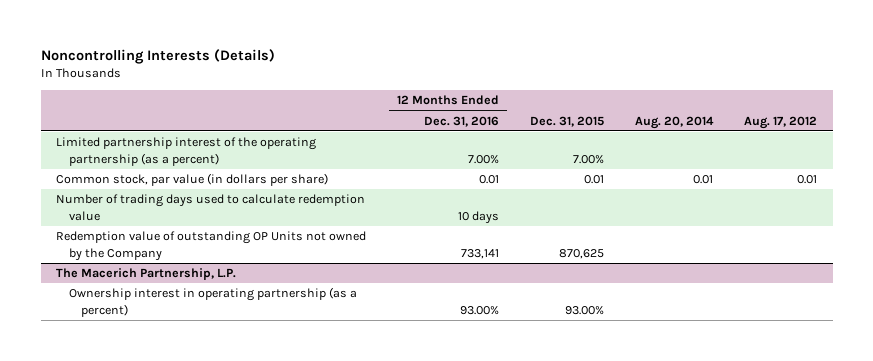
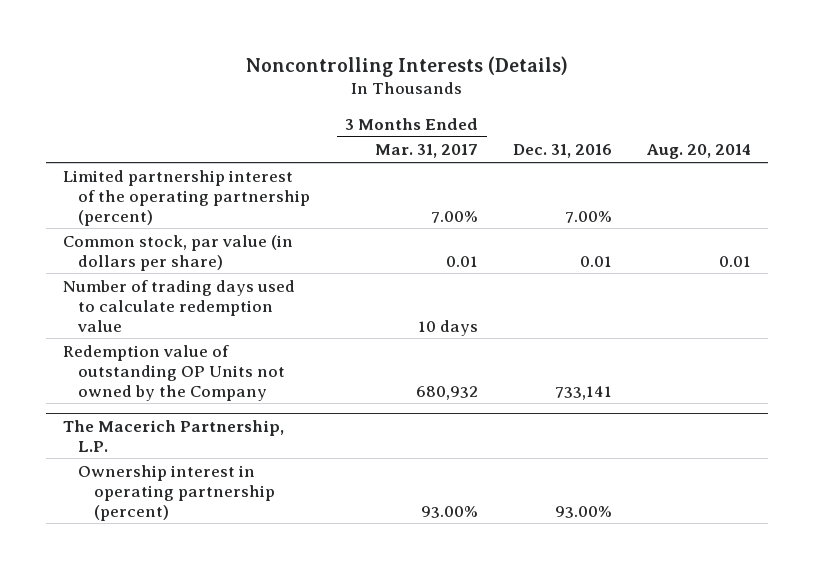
- | 12 Months Ended Dec. 31, 2016 | Dec. 31, 2015 | Aug. 20, 2014 | Aug. 17, 2012
+ | 3 Months Ended Mar. 31, 2017 | Dec. 31, 2016 | Aug. 20, 2014
- Limited partnership interest of the operating partnership (as a percent) | 7.00% | 7.00% | |
+ Limited partnership interest of the operating partnership (percent) | 7.00% | 7.00% |
@ The Macerich Partnership, L.P.
- Ownership interest in operating partnership (as a percent) | 93.00% | 93.00% | |
+ Ownership interest in operating partnership (percent) | 93.00% | 93.00% |

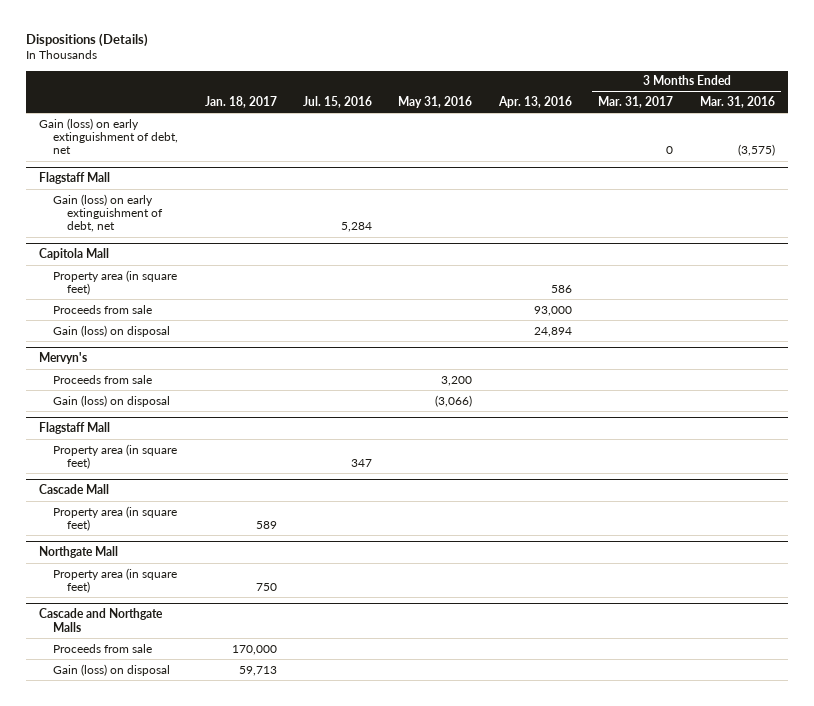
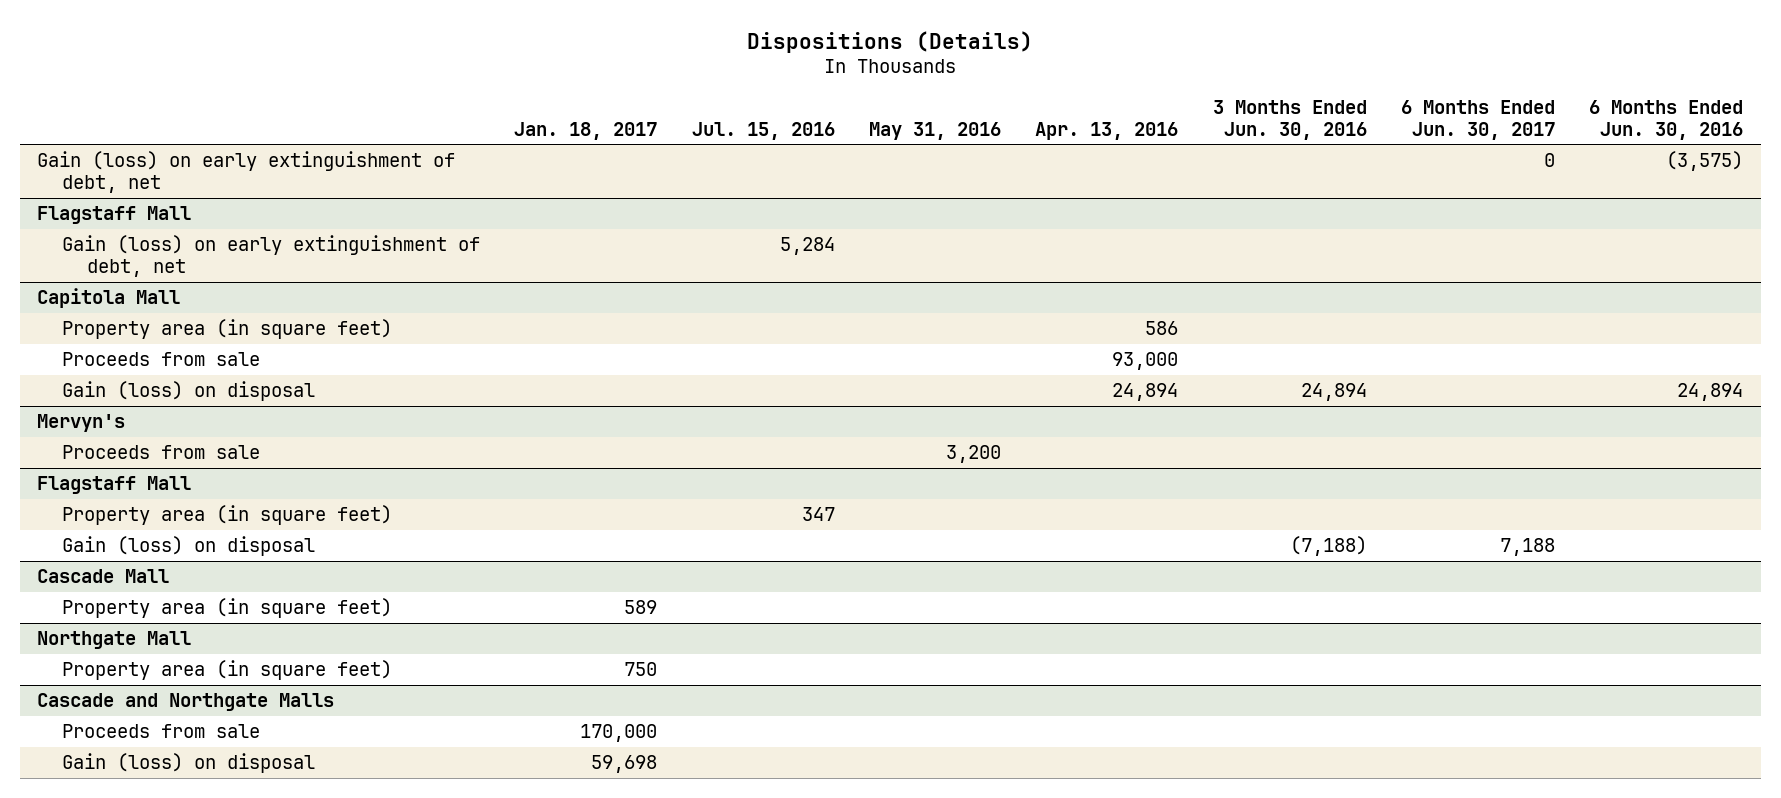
- | Jan. 18, 2017 | Jul. 15, 2016 | May 31, 2016 | Apr. 13, 2016 | 3 Months Ended Mar. 31, 2017 | 3 Months Ended Mar. 31, 2016
+ | Jan. 18, 2017 | Jul. 15, 2016 | May 31, 2016 | Apr. 13, 2016 | 3 Months Ended Jun. 30, 2016 | 6 Months Ended Jun. 30, 2017 | 6 Months Ended Jun. 30, 2016
@ Mervyn's
- Gain (loss) on disposal | | | (3,066) | | |
@ Flagstaff Mall
+ Gain (loss) on disposal | | | | | (7,188) | 7,188 |
@ Cascade and Northgate Malls
- Gain (loss) on disposal | 59,713 | | | | |
+ Gain (loss) on disposal | 59,698 | | | | | |

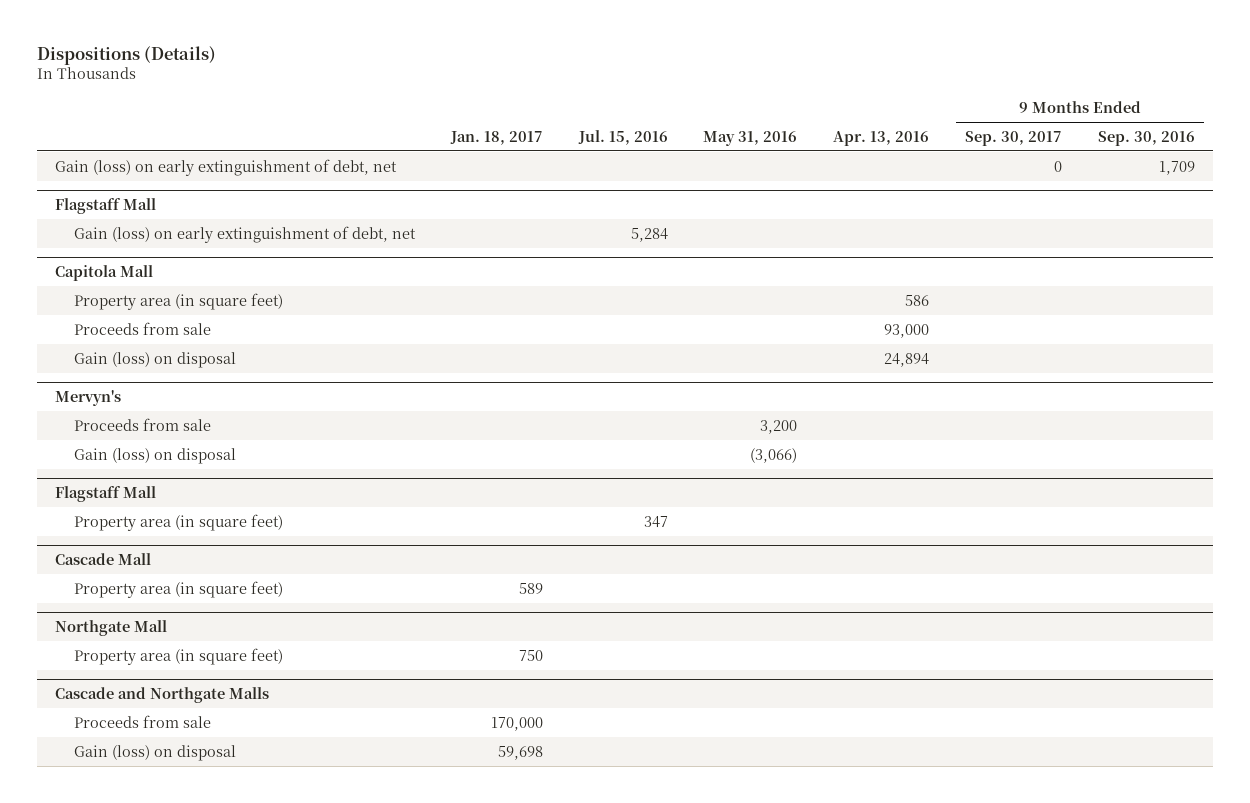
- | Jan. 18, 2017 | Jul. 15, 2016 | May 31, 2016 | Apr. 13, 2016 | 3 Months Ended Jun. 30, 2016 | 6 Months Ended Jun. 30, 2017 | 6 Months Ended Jun. 30, 2016
+ | Jan. 18, 2017 | Jul. 15, 2016 | May 31, 2016 | Apr. 13, 2016 | 9 Months Ended Sep. 30, 2017 | 9 Months Ended Sep. 30, 2016
@ Mervyn's
+ Gain (loss) on disposal | | | (3,066) | | |
@ Flagstaff Mall
- Gain (loss) on disposal | | | | | (7,188) | 7,188 |

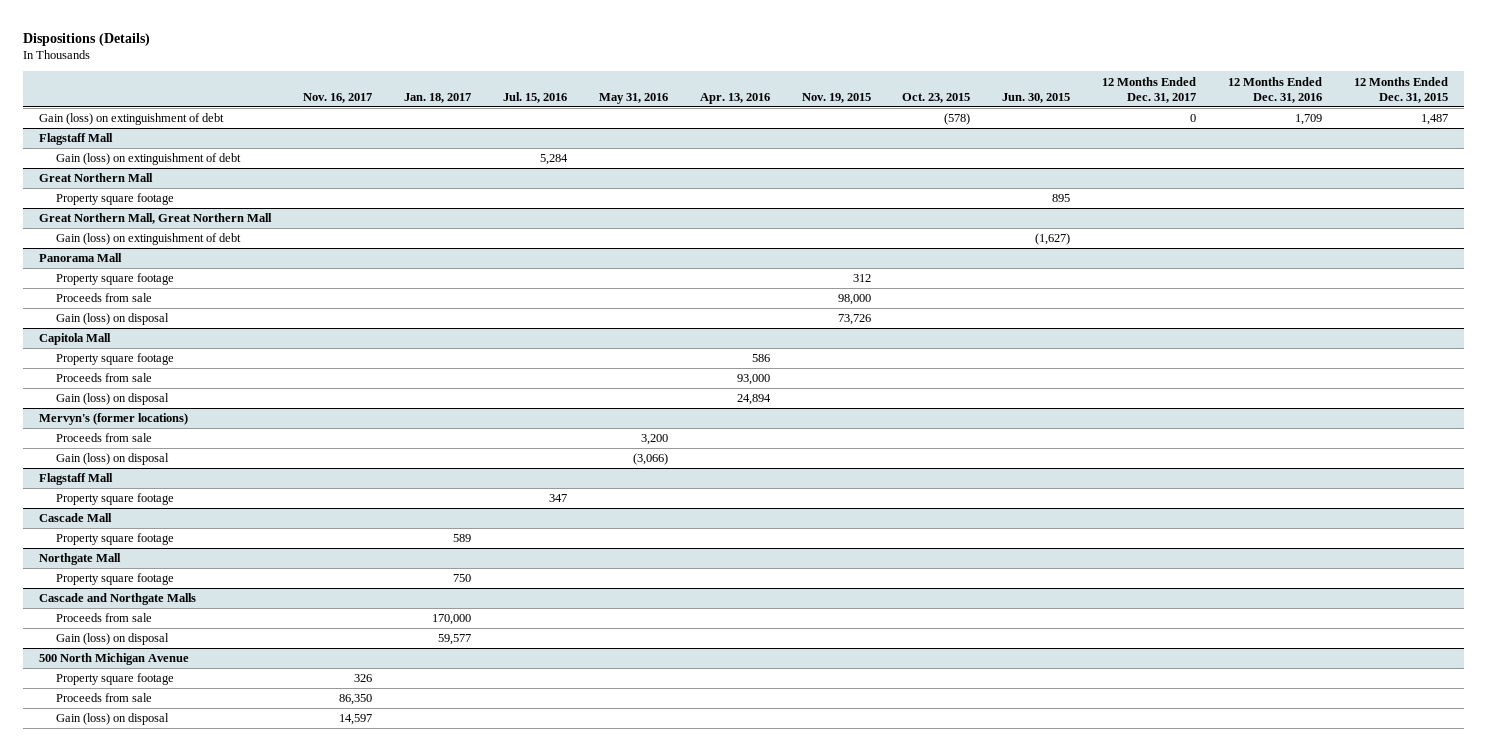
- | Jan. 18, 2017 | Jul. 15, 2016 | May 31, 2016 | Apr. 13, 2016 | 9 Months Ended Sep. 30, 2017 | 9 Months Ended Sep. 30, 2016
+ | Nov. 16, 2017 | Jan. 18, 2017 | Jul. 15, 2016 | May 31, 2016 | Apr. 13, 2016 | Nov. 19, 2015 | Oct. 23, 2015 | Jun. 30, 2015 | 12 Months Ended Dec. 31, 2017 | 12 Months Ended Dec. 31, 2016 | 12 Months Ended Dec. 31, 2015
- Gain (loss) on early extinguishment of debt, net | | | | | 0 | 1,709
+ Gain (loss) on extinguishment of debt | | | | | | | (578) | | 0 | 1,709 | 1,487
@ Flagstaff Mall
- Gain (loss) on early extinguishment of debt, net | | 5,284 | | | |
+ Gain (loss) on extinguishment of debt | | | 5,284 | | | | | | | |
+ Great Northern Mall
+ Property square footage | | | | | | | | 895 | | |
+ Great Northern Mall, Great Northern Mall
+ Gain (loss) on extinguishment of debt | | | | | | | | (1,627) | | |
+ Panorama Mall
+ Property square footage | | | | | | 312 | | | | |
+ Proceeds from sale | | | | | | 98,000 | | | | |
+ Gain (loss) on disposal | | | | | | 73,726 | | | | |
@ Capitola Mall
- Property area (in square feet) | | | | 586 | |
+ Property square footage | | | | | 586 | | | | | |
- Mervyn's
+ Mervyn's (former locations)
@ Flagstaff Mall
- Property area (in square feet) | | 347 | | | |
+ Property square footage | | | 347 | | | | | | | |
@ Cascade Mall
- Property area (in square feet) | 589 | | | | |
+ Property square footage | | 589 | | | | | | | | |
@ Northgate Mall
- Property area (in square feet) | 750 | | | | |
+ Property square footage | | 750 | | | | | | | | |
@ Cascade and Northgate Malls
- Gain (loss) on disposal | 59,698 | | | | |
+ Gain (loss) on disposal | | 59,577 | | | | | | | | |
+ 500 North Michigan Avenue
+ Property square footage | 326 | | | | | | | | | |
+ Proceeds from sale | 86,350 | | | | | | | | | |
+ Gain (loss) on disposal | 14,597 | | | | | | | | | |

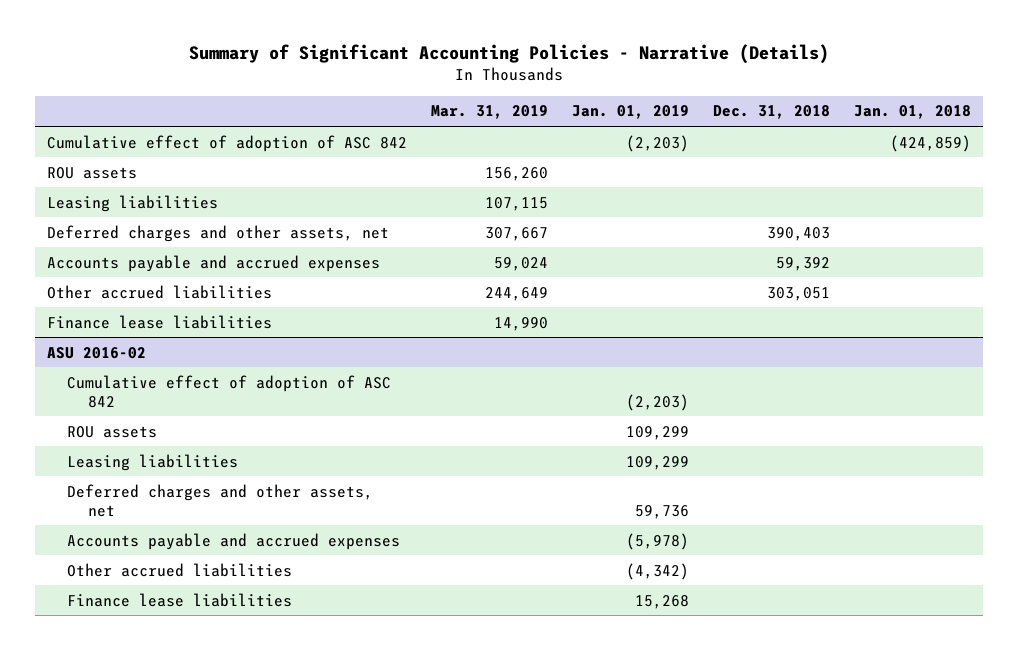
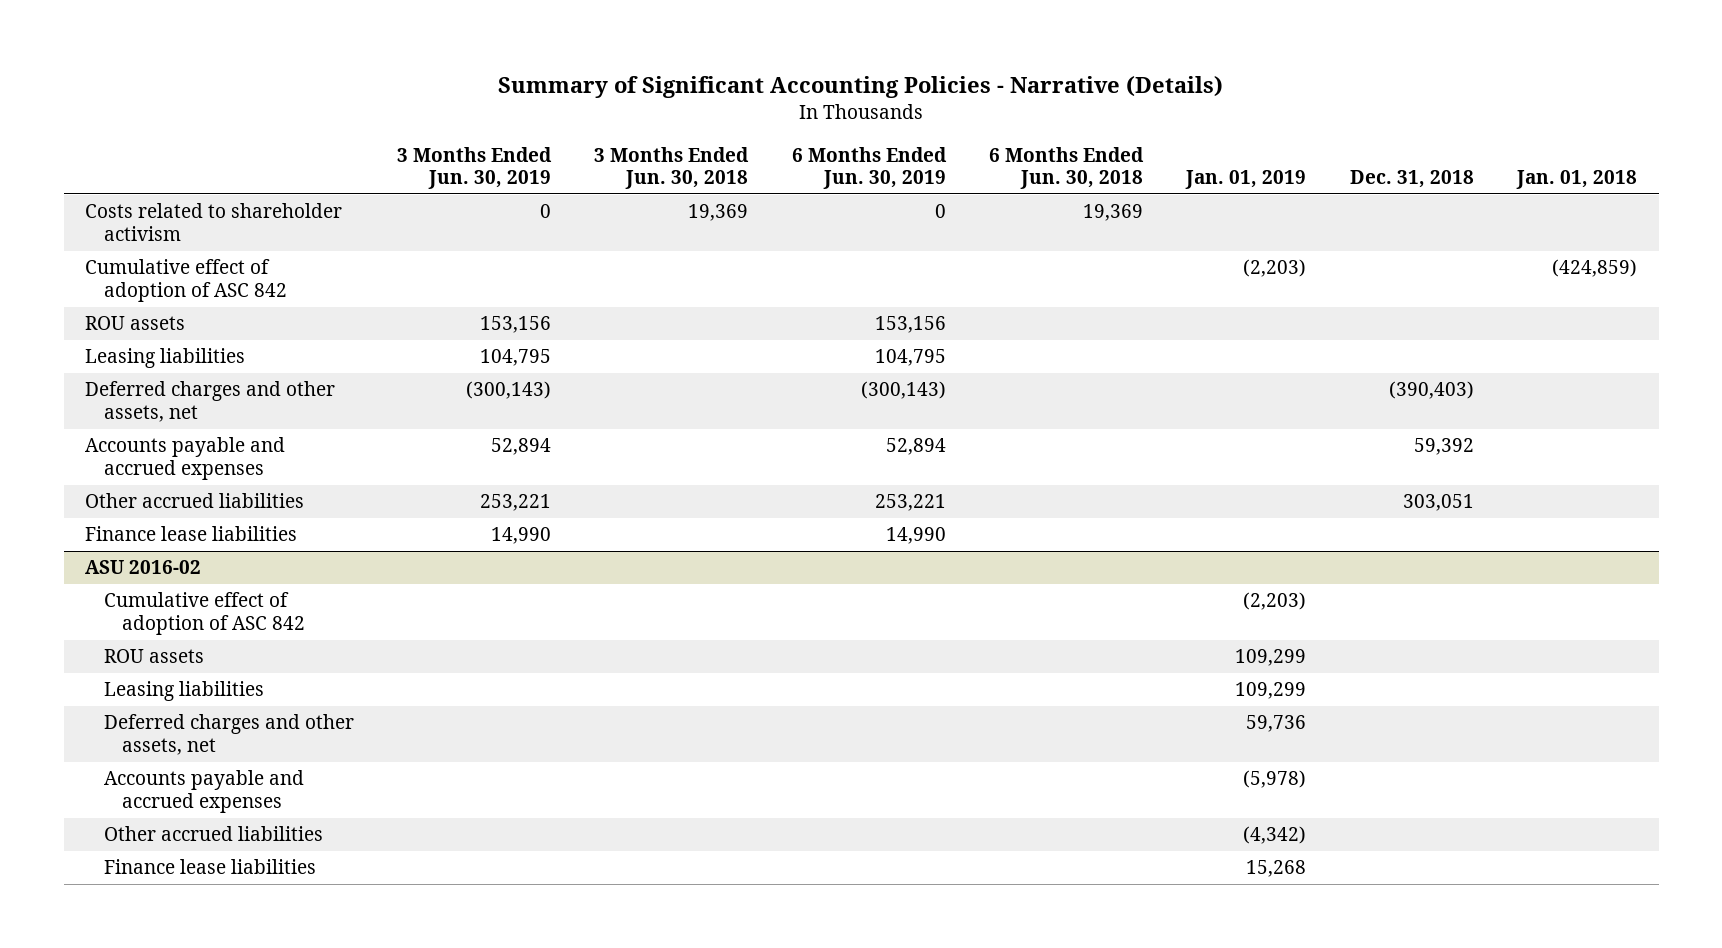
- | Mar. 31, 2019 | Jan. 01, 2019 | Dec. 31, 2018 | Jan. 01, 2018
+ | 3 Months Ended Jun. 30, 2019 | 3 Months Ended Jun. 30, 2018 | 6 Months Ended Jun. 30, 2019 | 6 Months Ended Jun. 30, 2018 | Jan. 01, 2019 | Dec. 31, 2018 | Jan. 01, 2018
+ Costs related to shareholder activism | 0 | 19,369 | 0 | 19,369 | | |
- Deferred charges and other assets, net | 307,667 | | 390,403 |
+ Deferred charges and other assets, net | (300,143) | | (300,143) | | | (390,403) |

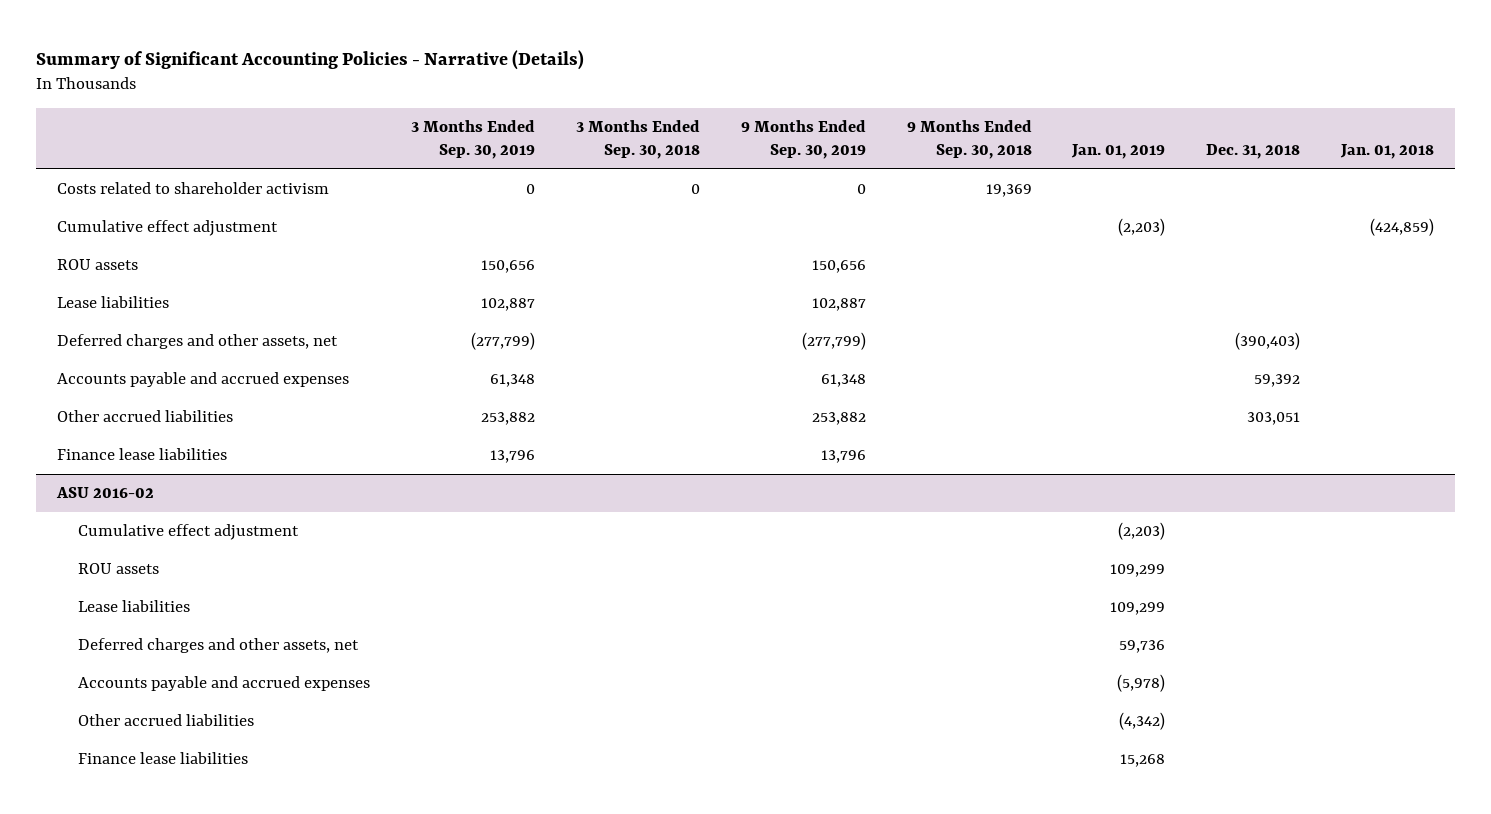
- | 3 Months Ended Jun. 30, 2019 | 3 Months Ended Jun. 30, 2018 | 6 Months Ended Jun. 30, 2019 | 6 Months Ended Jun. 30, 2018 | Jan. 01, 2019 | Dec. 31, 2018 | Jan. 01, 2018
+ | 3 Months Ended Sep. 30, 2019 | 3 Months Ended Sep. 30, 2018 | 9 Months Ended Sep. 30, 2019 | 9 Months Ended Sep. 30, 2018 | Jan. 01, 2019 | Dec. 31, 2018 | Jan. 01, 2018
- Cumulative effect of adoption of ASC 842 | | | | | (2,203) | | (424,859)
+ Cumulative effect adjustment | | | | | (2,203) | | (424,859)
- Leasing liabilities | 104,795 | | 104,795 | | | |
+ Lease liabilities | 102,887 | | 102,887 | | | |
@ ASU 2016-02
- Cumulative effect of adoption of ASC 842 | | | | | (2,203) | |
+ Cumulative effect adjustment | | | | | (2,203) | |
- Leasing liabilities | | | | | 109,299 | |
+ Lease liabilities | | | | | 109,299 | |

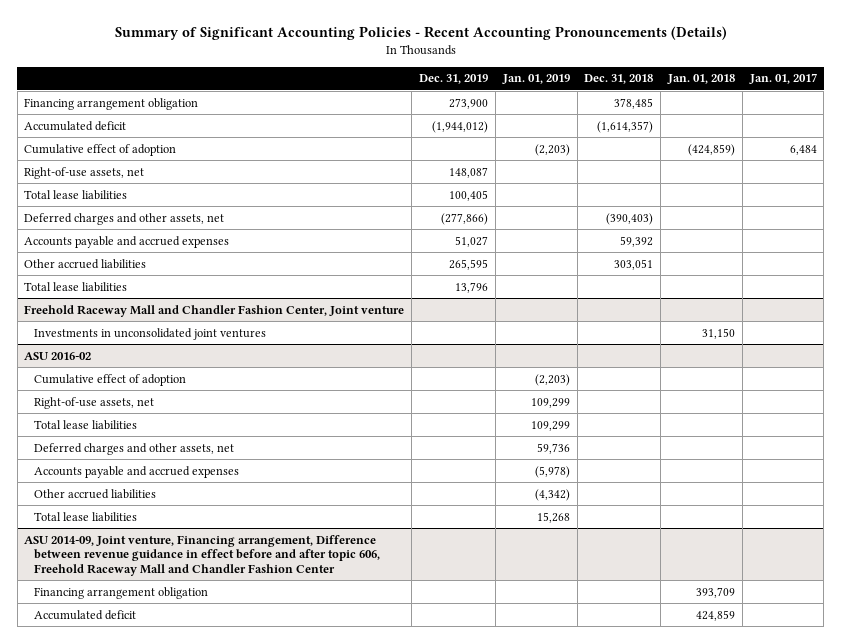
- Summary of Significant Accounting Policies - Narrative (Details)
+ Summary of Significant Accounting Policies - Recent Accounting Pronouncements (Details)
- | 3 Months Ended Sep. 30, 2019 | 3 Months Ended Sep. 30, 2018 | 9 Months Ended Sep. 30, 2019 | 9 Months Ended Sep. 30, 2018 | Jan. 01, 2019 | Dec. 31, 2018 | Jan. 01, 2018
+ | Dec. 31, 2019 | Jan. 01, 2019 | Dec. 31, 2018 | Jan. 01, 2018 | Jan. 01, 2017
- Costs related to shareholder activism | 0 | 0 | 0 | 19,369 | | |
- Cumulative effect adjustment | | | | | (2,203) | | (424,859)
- ROU assets | 150,656 | | 150,656 | | | |
- Lease liabilities | 102,887 | | 102,887 | | | |
+ Financing arrangement obligation | 273,900 | | 378,485 | |
+ Accumulated deficit | (1,944,012) | | (1,614,357) | |
+ Cumulative effect of adoption | | (2,203) | | (424,859) | 6,484
+ Right-of-use assets, net | 148,087 | | | |
+ Total lease liabilities | 100,405 | | | |
- Finance lease liabilities | 13,796 | | 13,796 | | | |
+ Total lease liabilities | 13,796 | | | |
+ Freehold Raceway Mall and Chandler Fashion Center, Joint venture
+ Investments in unconsolidated joint ventures | | | | 31,150 |
@ ASU 2016-02
- Cumulative effect adjustment | | | | | (2,203) | |
- ROU assets | | | | | 109,299 | |
- Lease liabilities | | | | | 109,299 | |
+ Cumulative effect of adoption | | (2,203) | | |
+ Right-of-use assets, net | | 109,299 | | |
+ Total lease liabilities | | 109,299 | | |
- Finance lease liabilities | | | | | 15,268 | |
+ Total lease liabilities | | 15,268 | | |
+ ASU 2014-09, Joint venture, Financing arrangement, Difference between revenue guidance in effect before and after topic 606, Freehold Raceway Mall and Chandler Fashion Center
+ Financing arrangement obligation | | | | 393,709 |
+ Accumulated deficit | | | | 424,859 |

